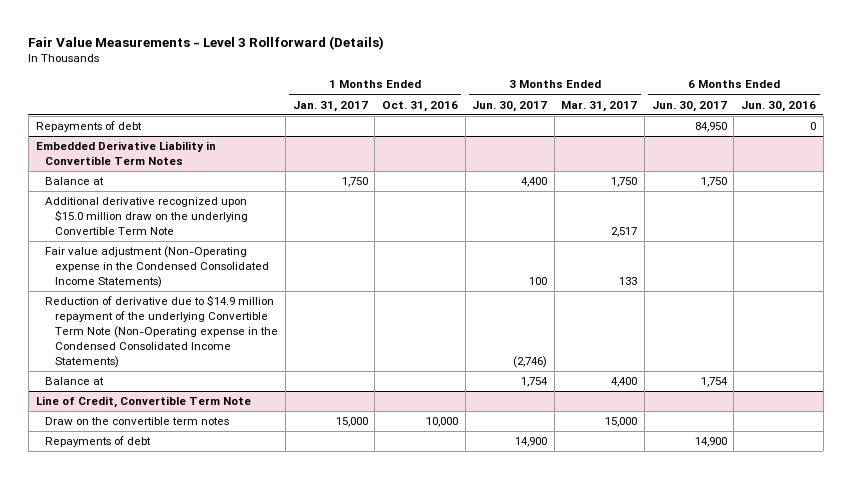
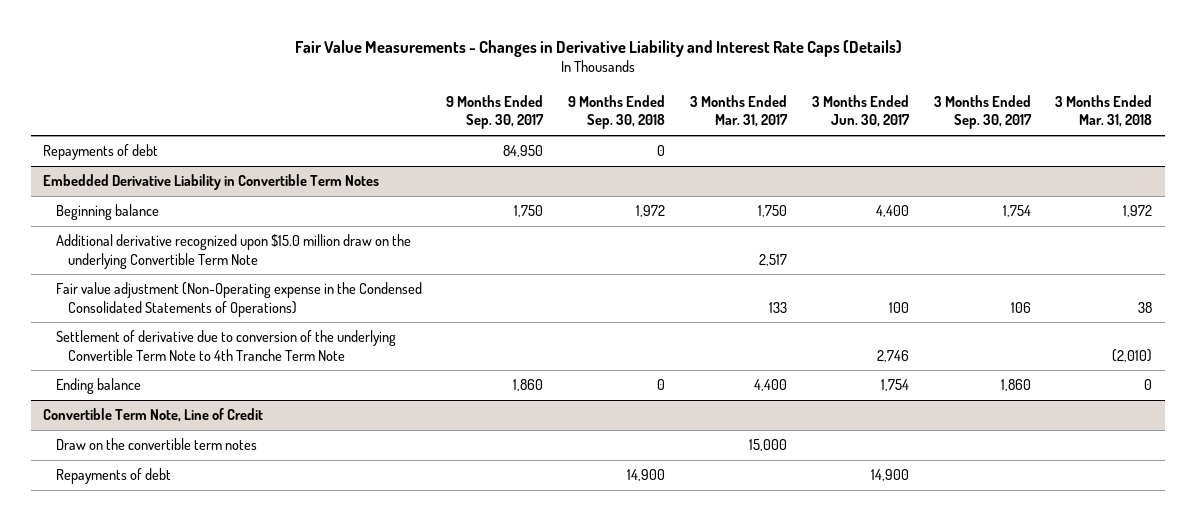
- Fair Value Measurements - Level 3 Rollforward (Details)
+ Fair Value Measurements - Changes in Derivative Liability and Interest Rate Caps (Details)
- | 1 Months Ended Jan. 31, 2017 | 1 Months Ended Oct. 31, 2016 | 3 Months Ended Jun. 30, 2017 | 3 Months Ended Mar. 31, 2017 | 6 Months Ended Jun. 30, 2017 | 6 Months Ended Jun. 30, 2016
+ | 9 Months Ended Sep. 30, 2017 | 9 Months Ended Sep. 30, 2018 | 3 Months Ended Mar. 31, 2017 | 3 Months Ended Jun. 30, 2017 | 3 Months Ended Sep. 30, 2017 | 3 Months Ended Mar. 31, 2018
@ Embedded Derivative Liability in Convertible Term Notes
- Balance at | 1,750 | | 4,400 | 1,750 | 1,750 |
+ Beginning balance | 1,750 | 1,972 | 1,750 | 4,400 | 1,754 | 1,972
- Fair value adjustment (Non-Operating expense in the Condensed Consolidated Income Statements) | | | 100 | 133 | |
- Reduction of derivative due to $14.9 million repayment of the underlying Convertible Term Note (Non-Operating expense in the Condensed Consolidated Income Statements) | | | (2,746) | | |
- Balance at | | | 1,754 | 4,400 | 1,754 |
- Line of Credit, Convertible Term Note
@ Embedded Derivative Liability in Convertible Term Notes
+ Fair value adjustment (Non-Operating expense in the Condensed Consolidated Statements of Operations) | | | 133 | 100 | 106 | 38
+ Settlement of derivative due to conversion of the underlying Convertible Term Note to 4th Tranche Term Note | | | | 2,746 | | (2,010)
+ Ending balance | 1,860 | 0 | 4,400 | 1,754 | 1,860 | 0
+ Convertible Term Note, Line of Credit

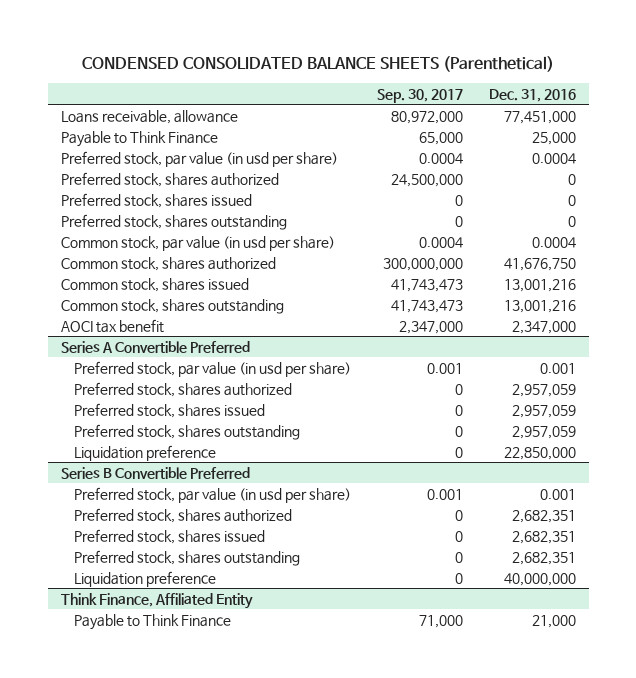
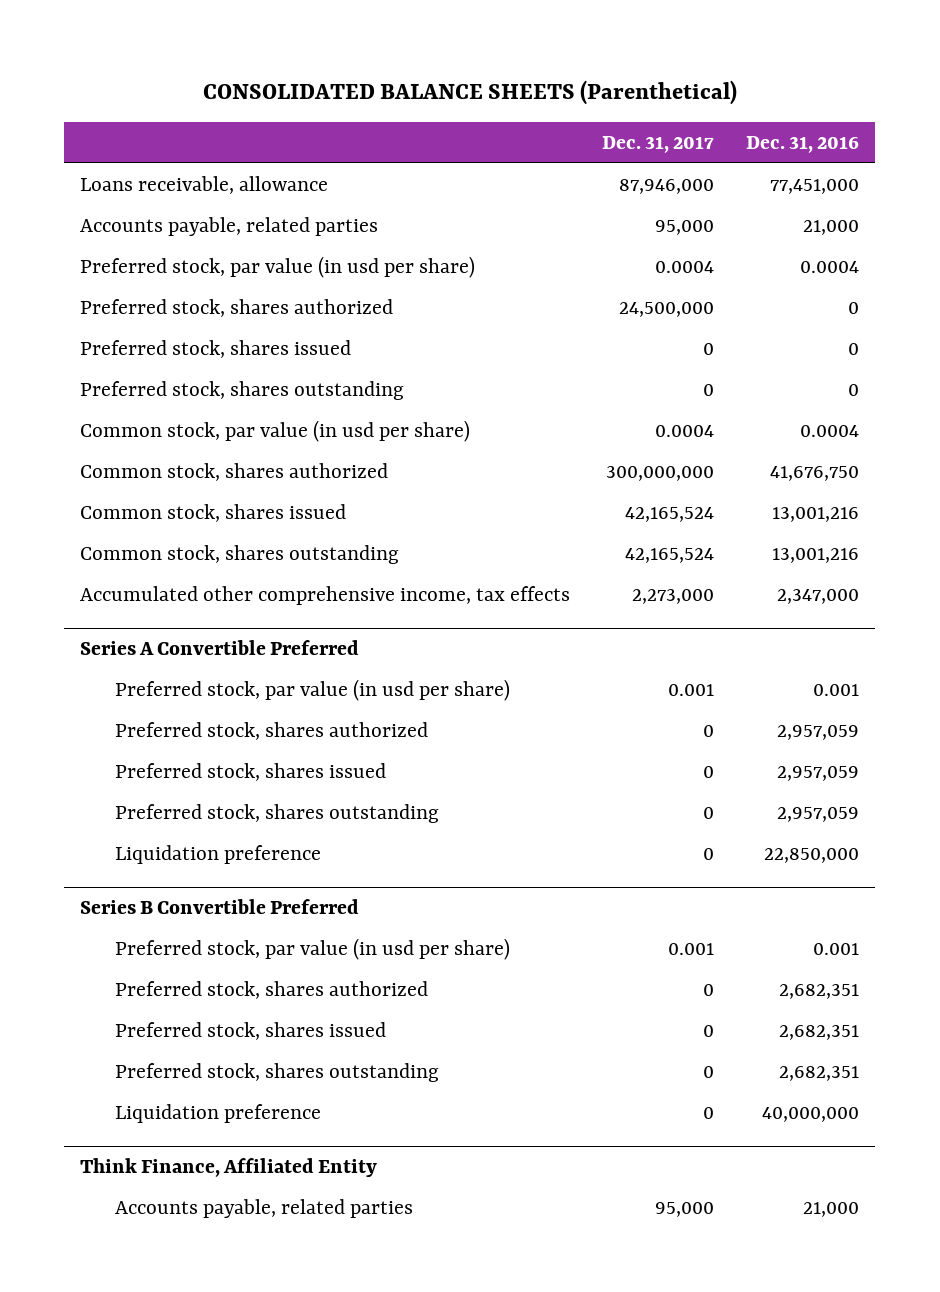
- CONDENSED CONSOLIDATED BALANCE SHEETS (Parenthetical)
+ CONSOLIDATED BALANCE SHEETS (Parenthetical)
- | Sep. 30, 2017 | Dec. 31, 2016
+ | Dec. 31, 2017 | Dec. 31, 2016
- Payable to Think Finance | 65,000 | 25,000
+ Accounts payable, related parties | 95,000 | 21,000
- AOCI tax benefit | 2,347,000 | 2,347,000
+ Accumulated other comprehensive income, tax effects | 2,273,000 | 2,347,000
@ Think Finance, Affiliated Entity
- Payable to Think Finance | 71,000 | 21,000
+ Accounts payable, related parties | 95,000 | 21,000

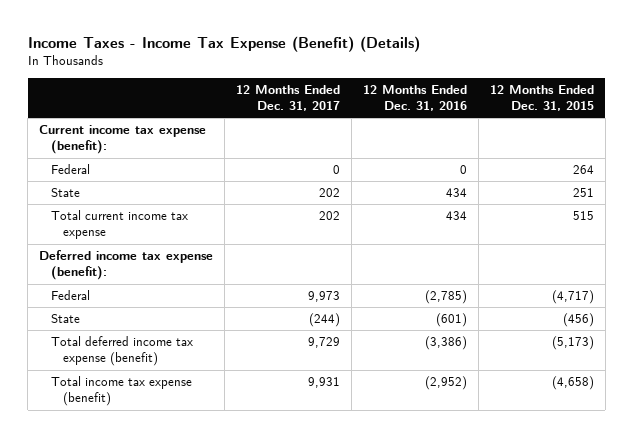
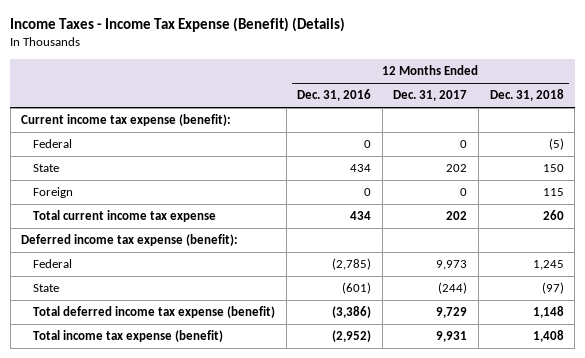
- | 12 Months Ended Dec. 31, 2017 | 12 Months Ended Dec. 31, 2016 | 12 Months Ended Dec. 31, 2015
+ | 12 Months Ended Dec. 31, 2016 | 12 Months Ended Dec. 31, 2017 | 12 Months Ended Dec. 31, 2018
+ Foreign | 0 | 0 | 115

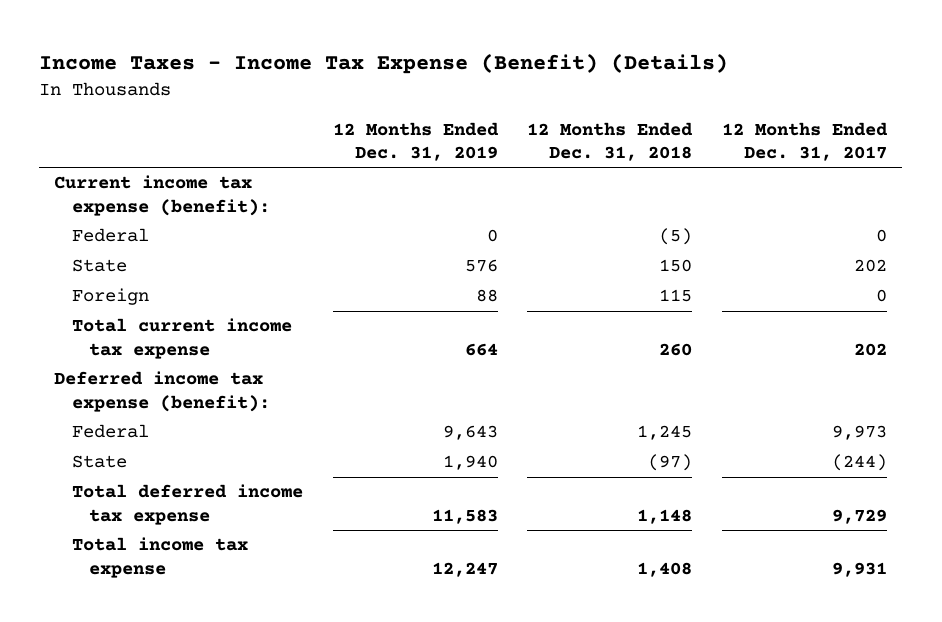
- | 12 Months Ended Dec. 31, 2016 | 12 Months Ended Dec. 31, 2017 | 12 Months Ended Dec. 31, 2018
+ | 12 Months Ended Dec. 31, 2019 | 12 Months Ended Dec. 31, 2018 | 12 Months Ended Dec. 31, 2017
- Total deferred income tax expense (benefit) | (3,386) | 9,729 | 1,148
- Total income tax expense (benefit) | (2,952) | 9,931 | 1,408
+ Total deferred income tax expense | 11,583 | 1,148 | 9,729
+ Total income tax expense | 12,247 | 1,408 | 9,931

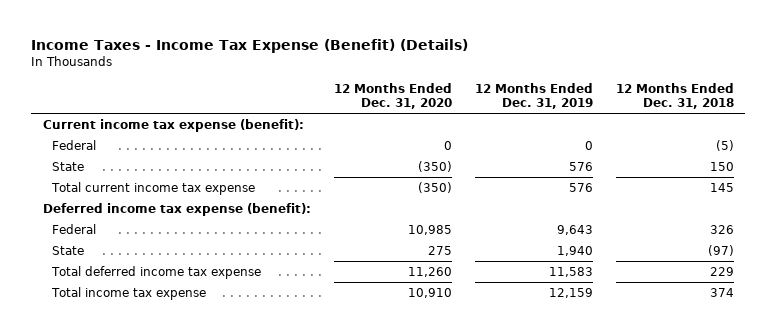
- | 12 Months Ended Dec. 31, 2019 | 12 Months Ended Dec. 31, 2018 | 12 Months Ended Dec. 31, 2017
+ | 12 Months Ended Dec. 31, 2020 | 12 Months Ended Dec. 31, 2019 | 12 Months Ended Dec. 31, 2018
- Foreign | 88 | 115 | 0
- Total current income tax expense | 664 | 260 | 202
+ Total current income tax expense | (350) | 576 | 145
- Federal | 9,643 | 1,245 | 9,973
+ Federal | 10,985 | 9,643 | 326
- Total deferred income tax expense | 11,583 | 1,148 | 9,729
- Total income tax expense | 12,247 | 1,408 | 9,931
+ Total deferred income tax expense | 11,260 | 11,583 | 229
+ Total income tax expense | 10,910 | 12,159 | 374

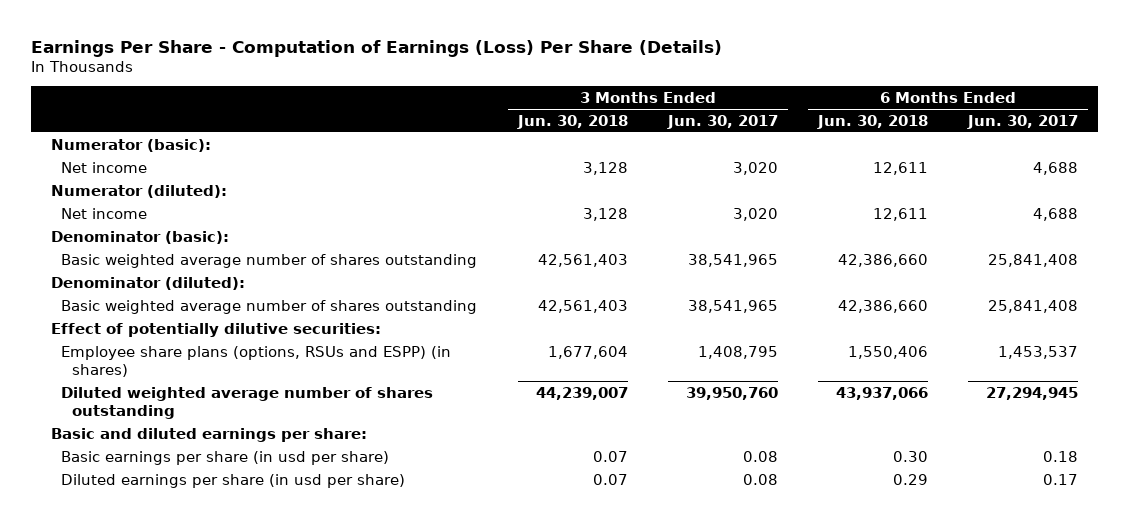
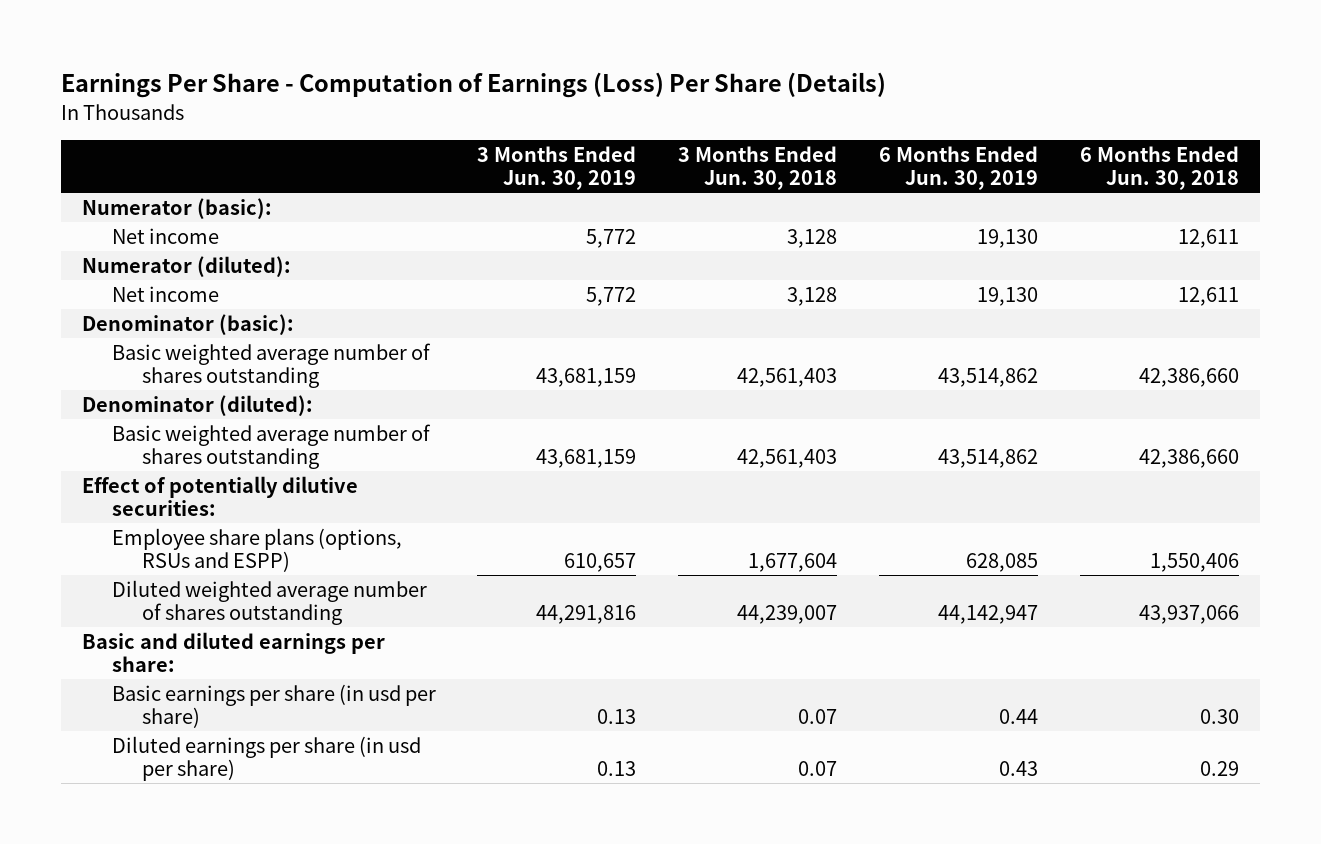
- | 3 Months Ended Jun. 30, 2018 | 3 Months Ended Jun. 30, 2017 | 6 Months Ended Jun. 30, 2018 | 6 Months Ended Jun. 30, 2017
+ | 3 Months Ended Jun. 30, 2019 | 3 Months Ended Jun. 30, 2018 | 6 Months Ended Jun. 30, 2019 | 6 Months Ended Jun. 30, 2018
- Employee share plans (options, RSUs and ESPP) (in shares) | 1,677,604 | 1,408,795 | 1,550,406 | 1,453,537
+ Employee share plans (options, RSUs and ESPP) | 610,657 | 1,677,604 | 628,085 | 1,550,406

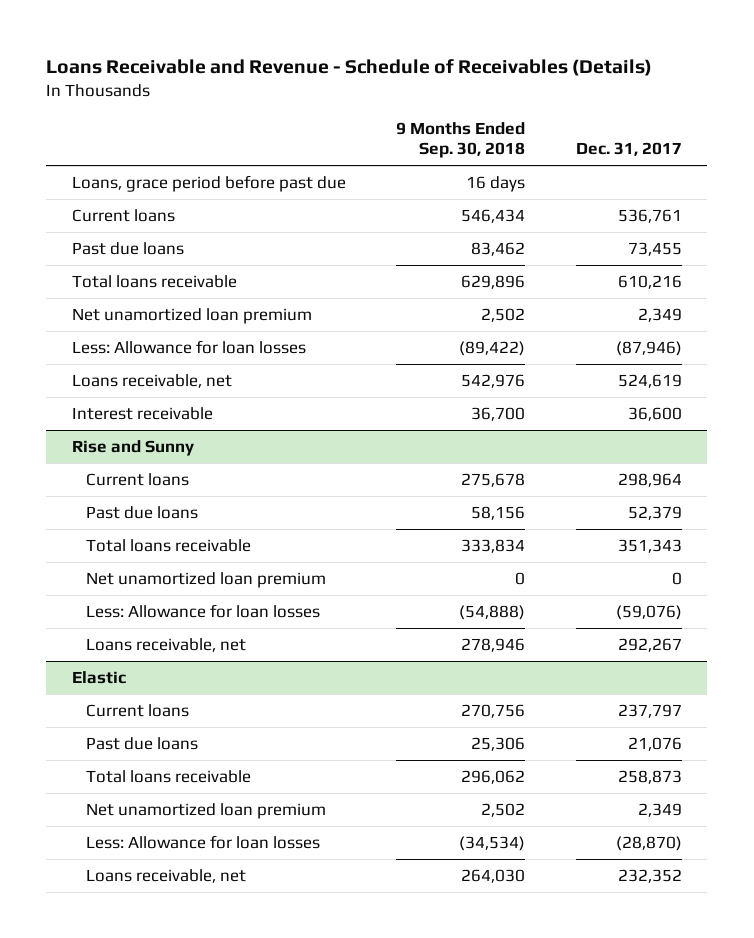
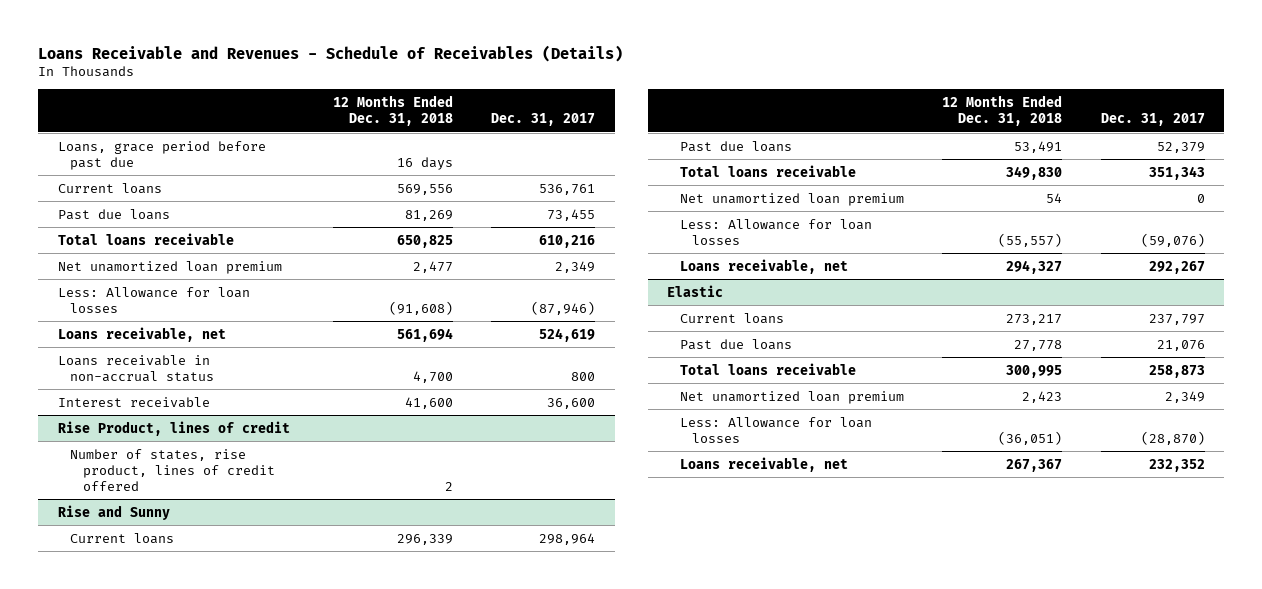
- Loans Receivable and Revenue - Schedule of Receivables (Details)
+ Loans Receivable and Revenues - Schedule of Receivables (Details)
- | 9 Months Ended Sep. 30, 2018 | Dec. 31, 2017
+ | 12 Months Ended Dec. 31, 2018 | Dec. 31, 2017
+ Loans receivable in non-accrual status | 4,700 | 800
+ Rise Product, lines of credit
+ Number of states, rise product, lines of credit offered | 2 |

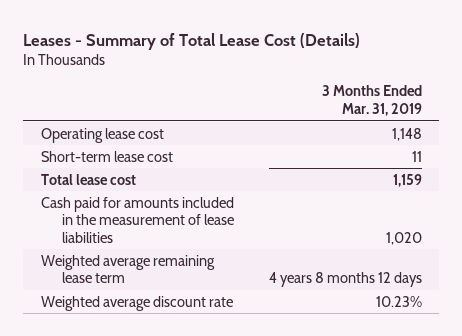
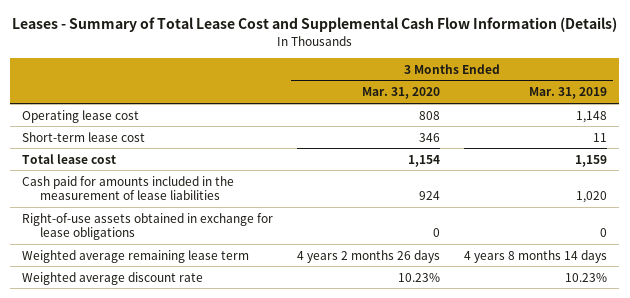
- Leases - Summary of Total Lease Cost (Details)
+ Leases - Summary of Total Lease Cost and Supplemental Cash Flow Information (Details)
- | 3 Months Ended Mar. 31, 2019
+ | 3 Months Ended Mar. 31, 2020 | 3 Months Ended Mar. 31, 2019
- Weighted average remaining lease term | 4 years 8 months 12 days
+ Right-of-use assets obtained in exchange for lease obligations | 0 | 0
+ Weighted average remaining lease term | 4 years 2 months 26 days | 4 years 8 months 14 days

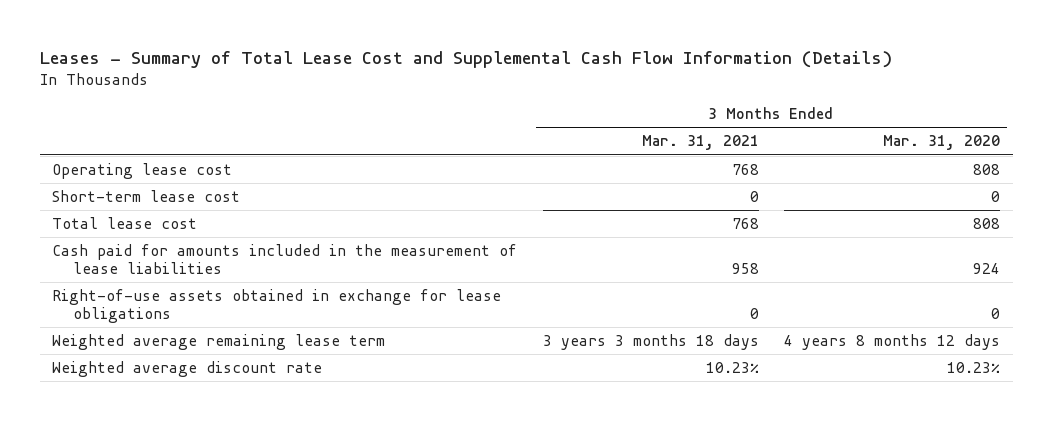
- | 3 Months Ended Mar. 31, 2020 | 3 Months Ended Mar. 31, 2019
+ | 3 Months Ended Mar. 31, 2021 | 3 Months Ended Mar. 31, 2020
- Short-term lease cost | 346 | 11
- Total lease cost | 1,154 | 1,159
+ Short-term lease cost | 0 | 0
+ Total lease cost | 768 | 808
- Weighted average remaining lease term | 4 years 2 months 26 days | 4 years 8 months 14 days
+ Weighted average remaining lease term | 3 years 3 months 18 days | 4 years 8 months 12 days

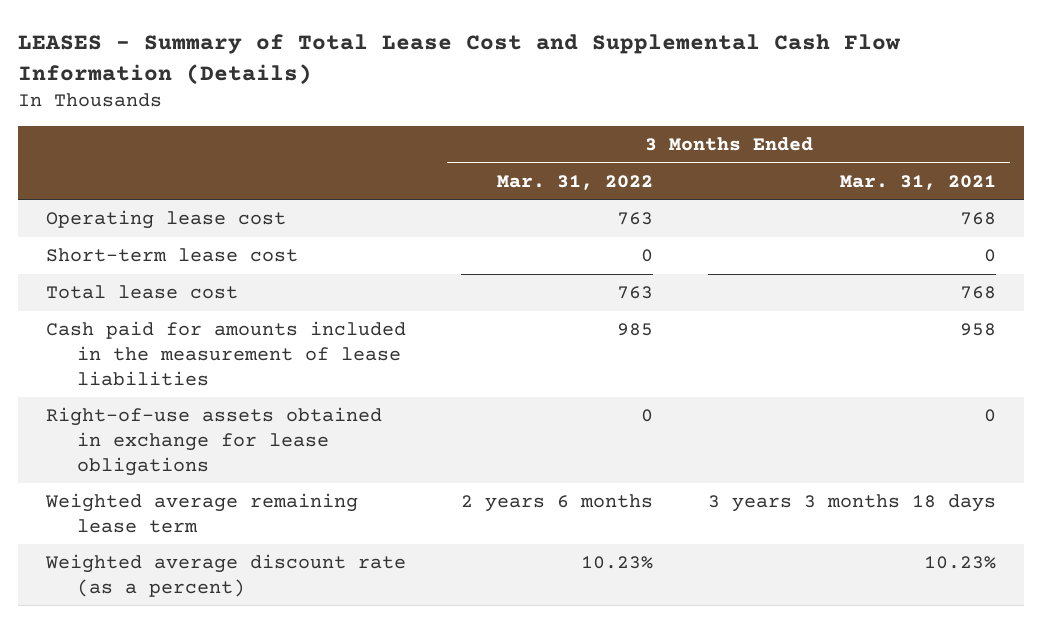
- Leases - Summary of Total Lease Cost and Supplemental Cash Flow Information (Details)
+ LEASES - Summary of Total Lease Cost and Supplemental Cash Flow Information (Details)
- | 3 Months Ended Mar. 31, 2021 | 3 Months Ended Mar. 31, 2020
+ | 3 Months Ended Mar. 31, 2022 | 3 Months Ended Mar. 31, 2021
- Weighted average discount rate | 10.23% | 10.23%
+ Weighted average discount rate (as a percent) | 10.23% | 10.23%

